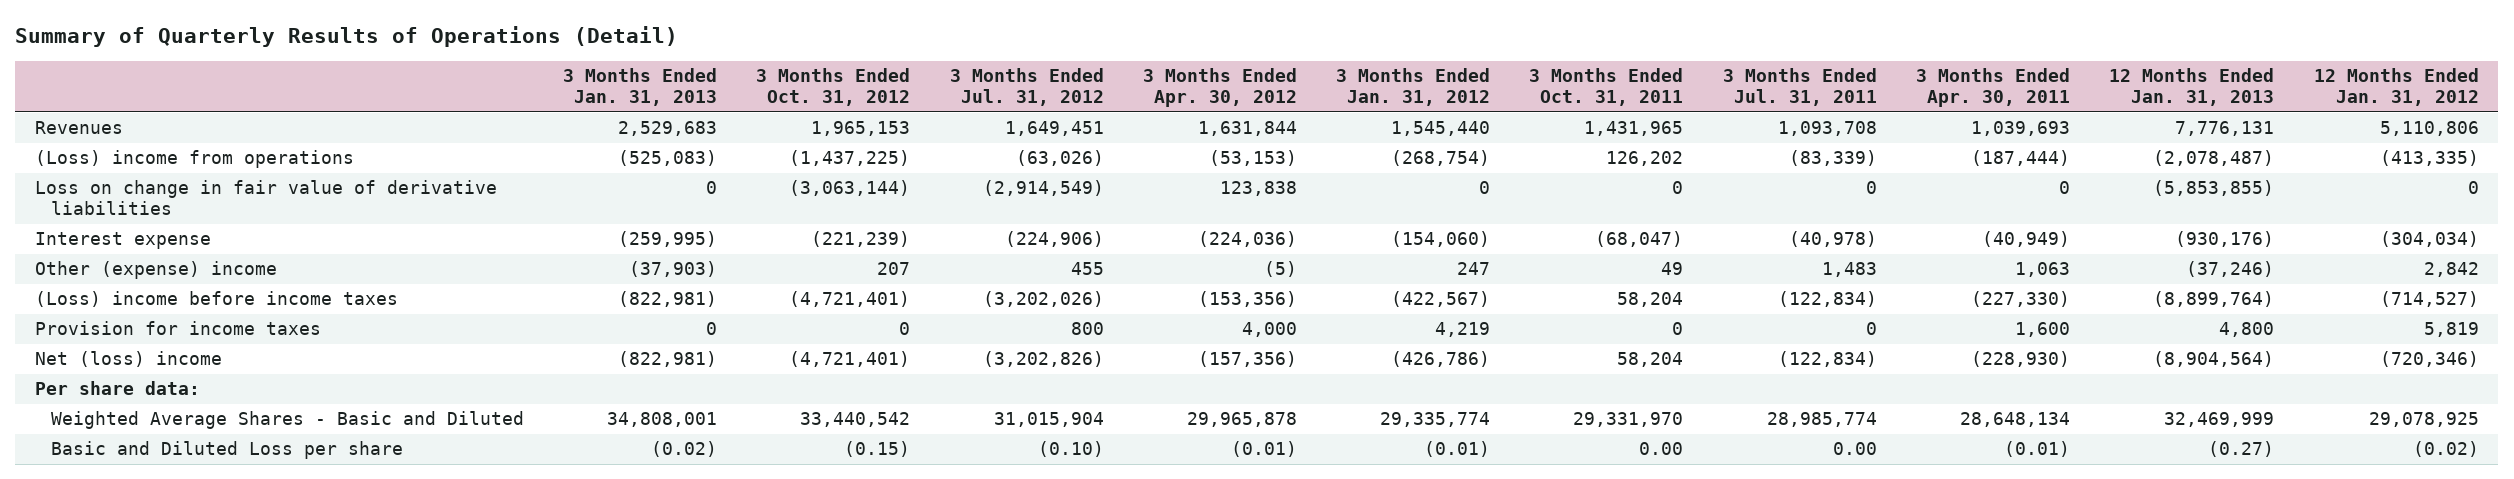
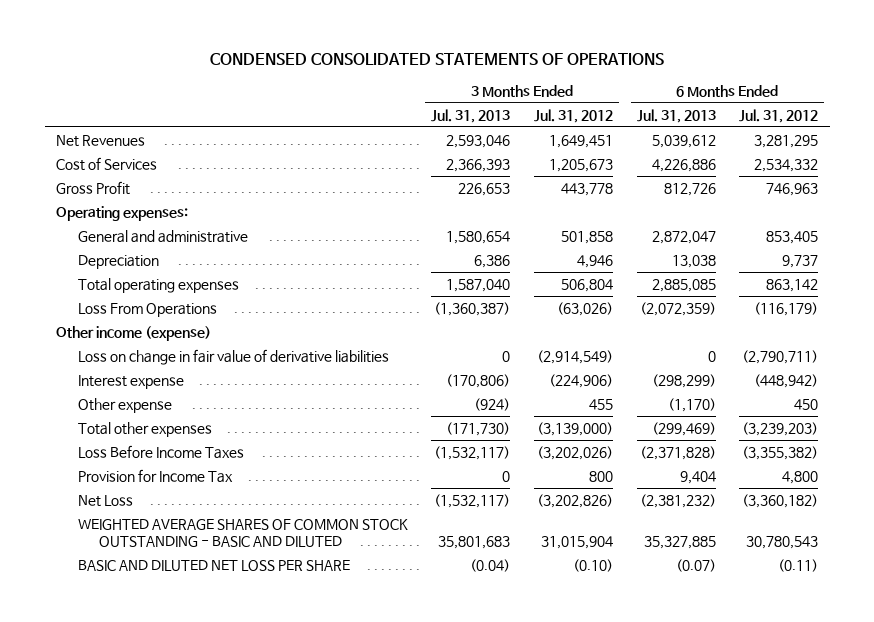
- Summary of Quarterly Results of Operations (Detail)
+ CONDENSED CONSOLIDATED STATEMENTS OF OPERATIONS
- | 3 Months Ended Jan. 31, 2013 | 3 Months Ended Oct. 31, 2012 | 3 Months Ended Jul. 31, 2012 | 3 Months Ended Apr. 30, 2012 | 3 Months Ended Jan. 31, 2012 | 3 Months Ended Oct. 31, 2011 | 3 Months Ended Jul. 31, 2011 | 3 Months Ended Apr. 30, 2011 | 12 Months Ended Jan. 31, 2013 | 12 Months Ended Jan. 31, 2012
+ | 3 Months Ended Jul. 31, 2013 | 3 Months Ended Jul. 31, 2012 | 6 Months Ended Jul. 31, 2013 | 6 Months Ended Jul. 31, 2012
- Revenues | 2,529,683 | 1,965,153 | 1,649,451 | 1,631,844 | 1,545,440 | 1,431,965 | 1,093,708 | 1,039,693 | 7,776,131 | 5,110,806
- (Loss) income from operations | (525,083) | (1,437,225) | (63,026) | (53,153) | (268,754) | 126,202 | (83,339) | (187,444) | (2,078,487) | (413,335)
+ Net Revenues | 2,593,046 | 1,649,451 | 5,039,612 | 3,281,295
+ Cost of Services | 2,366,393 | 1,205,673 | 4,226,886 | 2,534,332
+ Gross Profit | 226,653 | 443,778 | 812,726 | 746,963
+ Operating expenses:
+ General and administrative | 1,580,654 | 501,858 | 2,872,047 | 853,405
+ Depreciation | 6,386 | 4,946 | 13,038 | 9,737
+ Total operating expenses | 1,587,040 | 506,804 | 2,885,085 | 863,142
+ Loss From Operations | (1,360,387) | (63,026) | (2,072,359) | (116,179)
+ Other income (expense)
- Other (expense) income | (37,903) | 207 | 455 | (5) | 247 | 49 | 1,483 | 1,063 | (37,246) | 2,842
- (Loss) income before income taxes | (822,981) | (4,721,401) | (3,202,026) | (153,356) | (422,567) | 58,204 | (122,834) | (227,330) | (8,899,764) | (714,527)
- Provision for income taxes | 0 | 0 | 800 | 4,000 | 4,219 | 0 | 0 | 1,600 | 4,800 | 5,819
- Net (loss) income | (822,981) | (4,721,401) | (3,202,826) | (157,356) | (426,786) | 58,204 | (122,834) | (228,930) | (8,904,564) | (720,346)
- Per share data:
- Weighted Average Shares - Basic and Diluted | 34,808,001 | 33,440,542 | 31,015,904 | 29,965,878 | 29,335,774 | 29,331,970 | 28,985,774 | 28,648,134 | 32,469,999 | 29,078,925
- Basic and Diluted Loss per share | (0.02) | (0.15) | (0.10) | (0.01) | (0.01) | 0.00 | 0.00 | (0.01) | (0.27) | (0.02)
+ Other expense | (924) | 455 | (1,170) | 450
+ Total other expenses | (171,730) | (3,139,000) | (299,469) | (3,239,203)
+ Loss Before Income Taxes | (1,532,117) | (3,202,026) | (2,371,828) | (3,355,382)
+ Provision for Income Tax | 0 | 800 | 9,404 | 4,800
+ Net Loss | (1,532,117) | (3,202,826) | (2,381,232) | (3,360,182)
+ WEIGHTED AVERAGE SHARES OF COMMON STOCK OUTSTANDING - BASIC AND DILUTED | 35,801,683 | 31,015,904 | 35,327,885 | 30,780,543
+ BASIC AND DILUTED NET LOSS PER SHARE | (0.04) | (0.10) | (0.07) | (0.11)

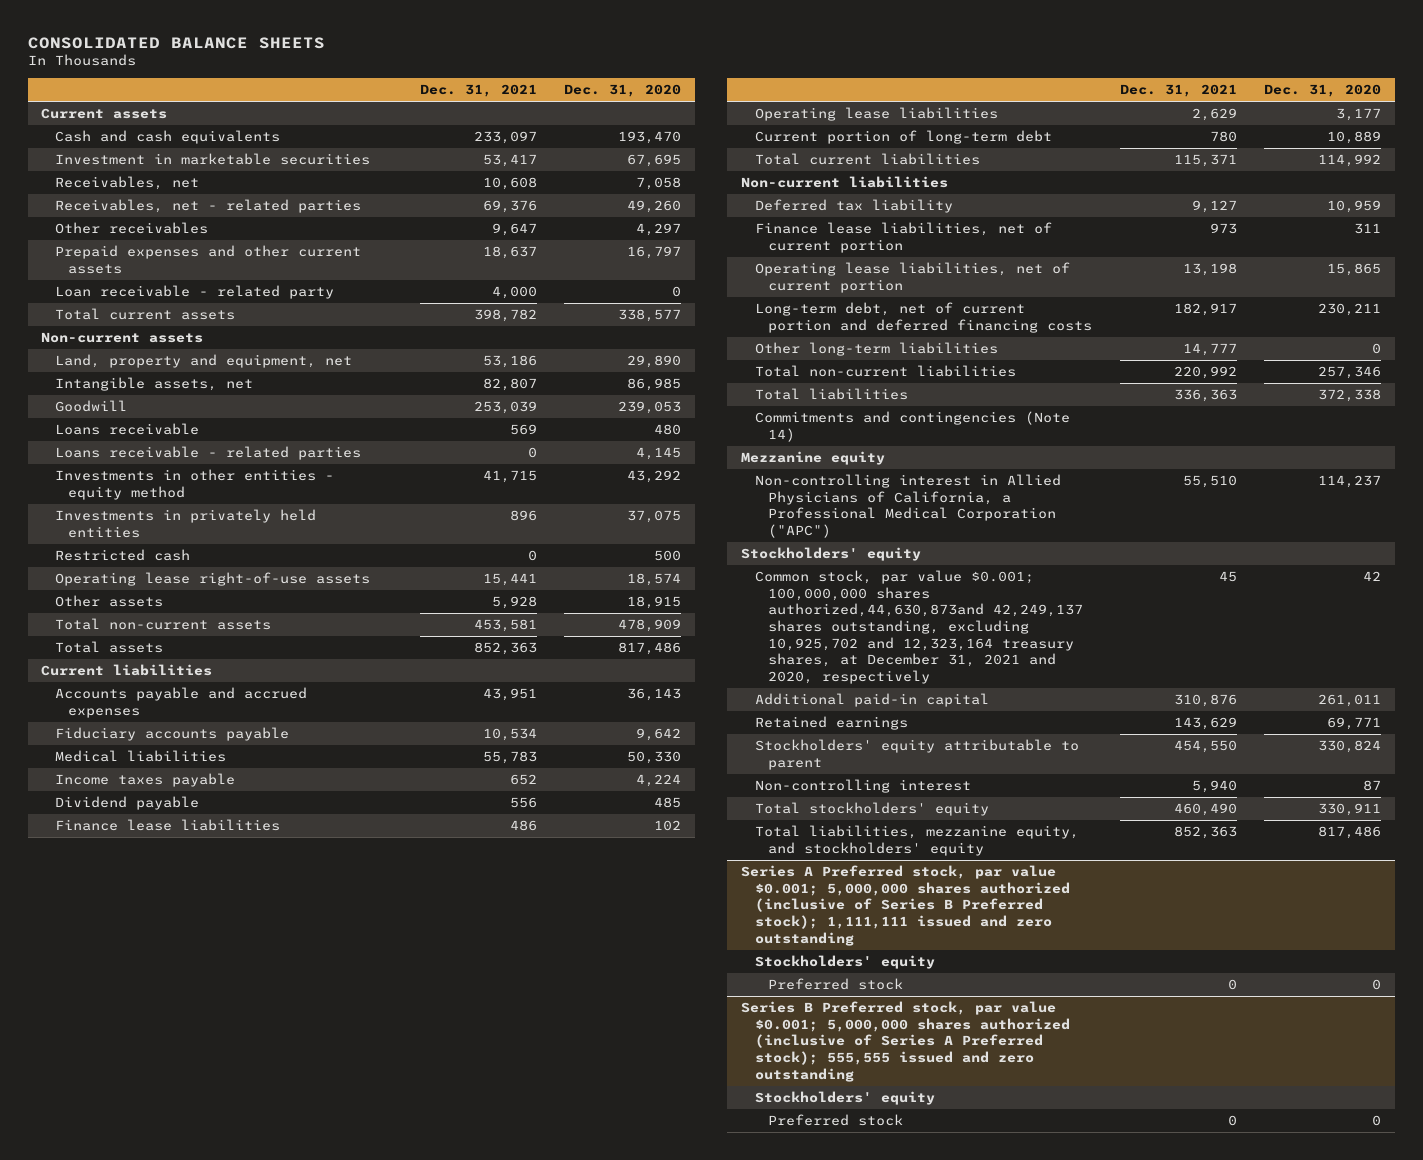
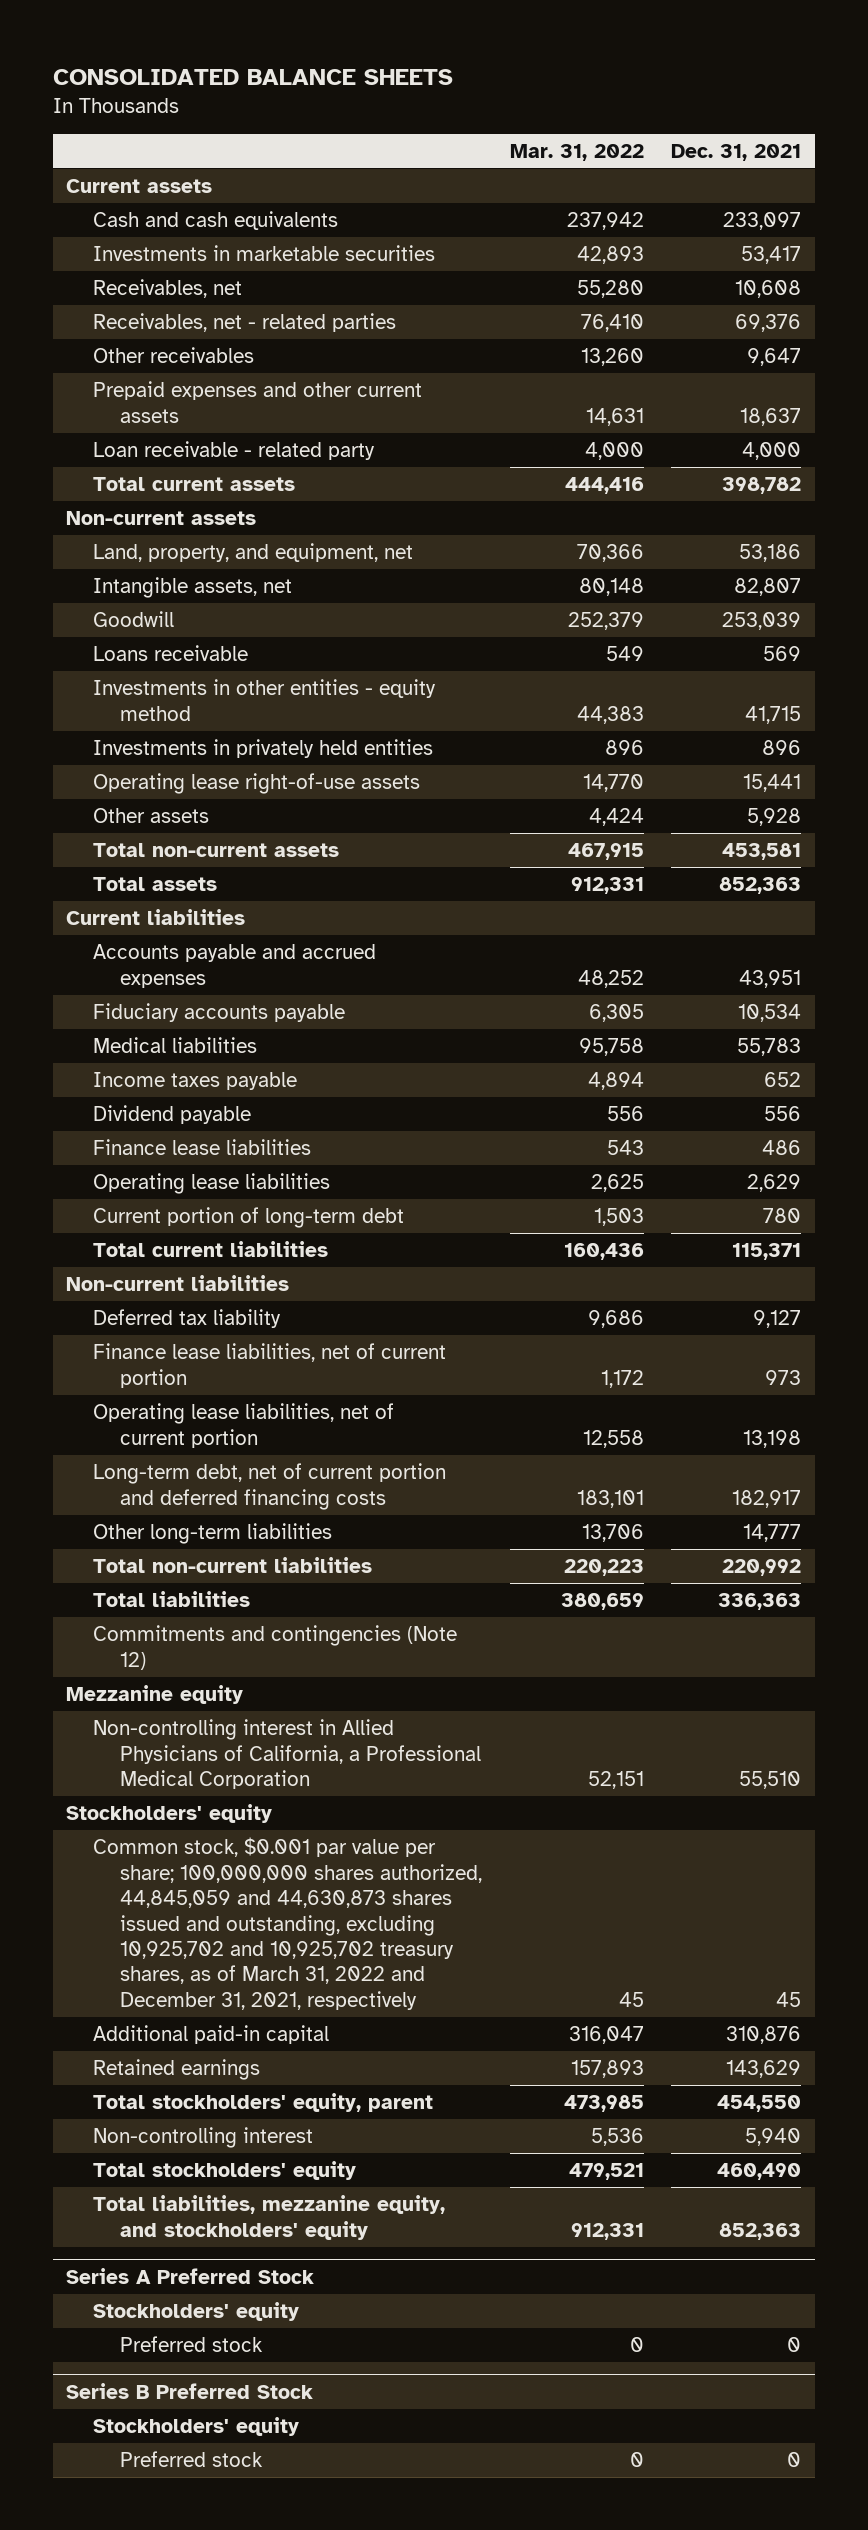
- | Dec. 31, 2021 | Dec. 31, 2020
+ | Mar. 31, 2022 | Dec. 31, 2021
- Investment in marketable securities | 53,417 | 67,695
+ Investments in marketable securities | 42,893 | 53,417
- Land, property and equipment, net | 53,186 | 29,890
+ Land, property, and equipment, net | 70,366 | 53,186
- Loans receivable - related parties | 0 | 4,145
- Restricted cash | 0 | 500
- Commitments and contingencies (Note 14)
+ Commitments and contingencies (Note 12)
- Non-controlling interest in Allied Physicians of California, a Professional Medical Corporation ("APC") | 55,510 | 114,237
+ Non-controlling interest in Allied Physicians of California, a Professional Medical Corporation | 52,151 | 55,510
- Common stock, par value $0.001; 100,000,000 shares authorized,44,630,873and 42,249,137 shares outstanding, excluding 10,925,702 and 12,323,164 treasury shares, at December 31, 2021 and 2020, respectively | 45 | 42
+ Common stock, $0.001 par value per share; 100,000,000 shares authorized, 44,845,059 and 44,630,873 shares issued and outstanding, excluding 10,925,702 and 10,925,702 treasury shares, as of March 31, 2022 and December 31, 2021, respectively | 45 | 45
- Stockholders' equity attributable to parent | 454,550 | 330,824
+ Total stockholders' equity, parent | 473,985 | 454,550
- Series A Preferred stock, par value $0.001; 5,000,000 shares authorized (inclusive of Series B Preferred stock); 1,111,111 issued and zero outstanding
+ Series A Preferred Stock
- Series B Preferred stock, par value $0.001; 5,000,000 shares authorized (inclusive of Series A Preferred stock); 555,555 issued and zero outstanding
+ Series B Preferred Stock

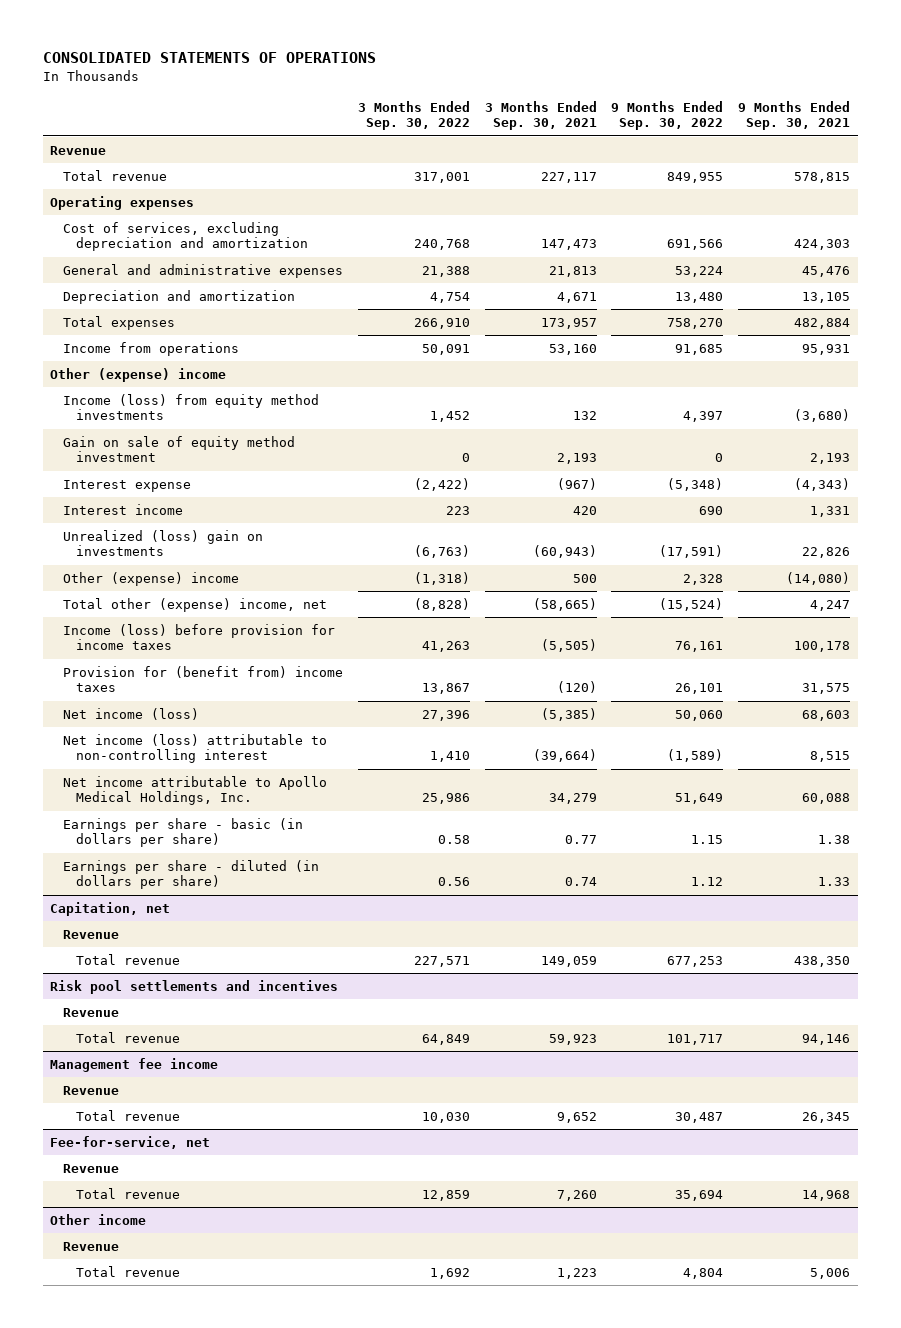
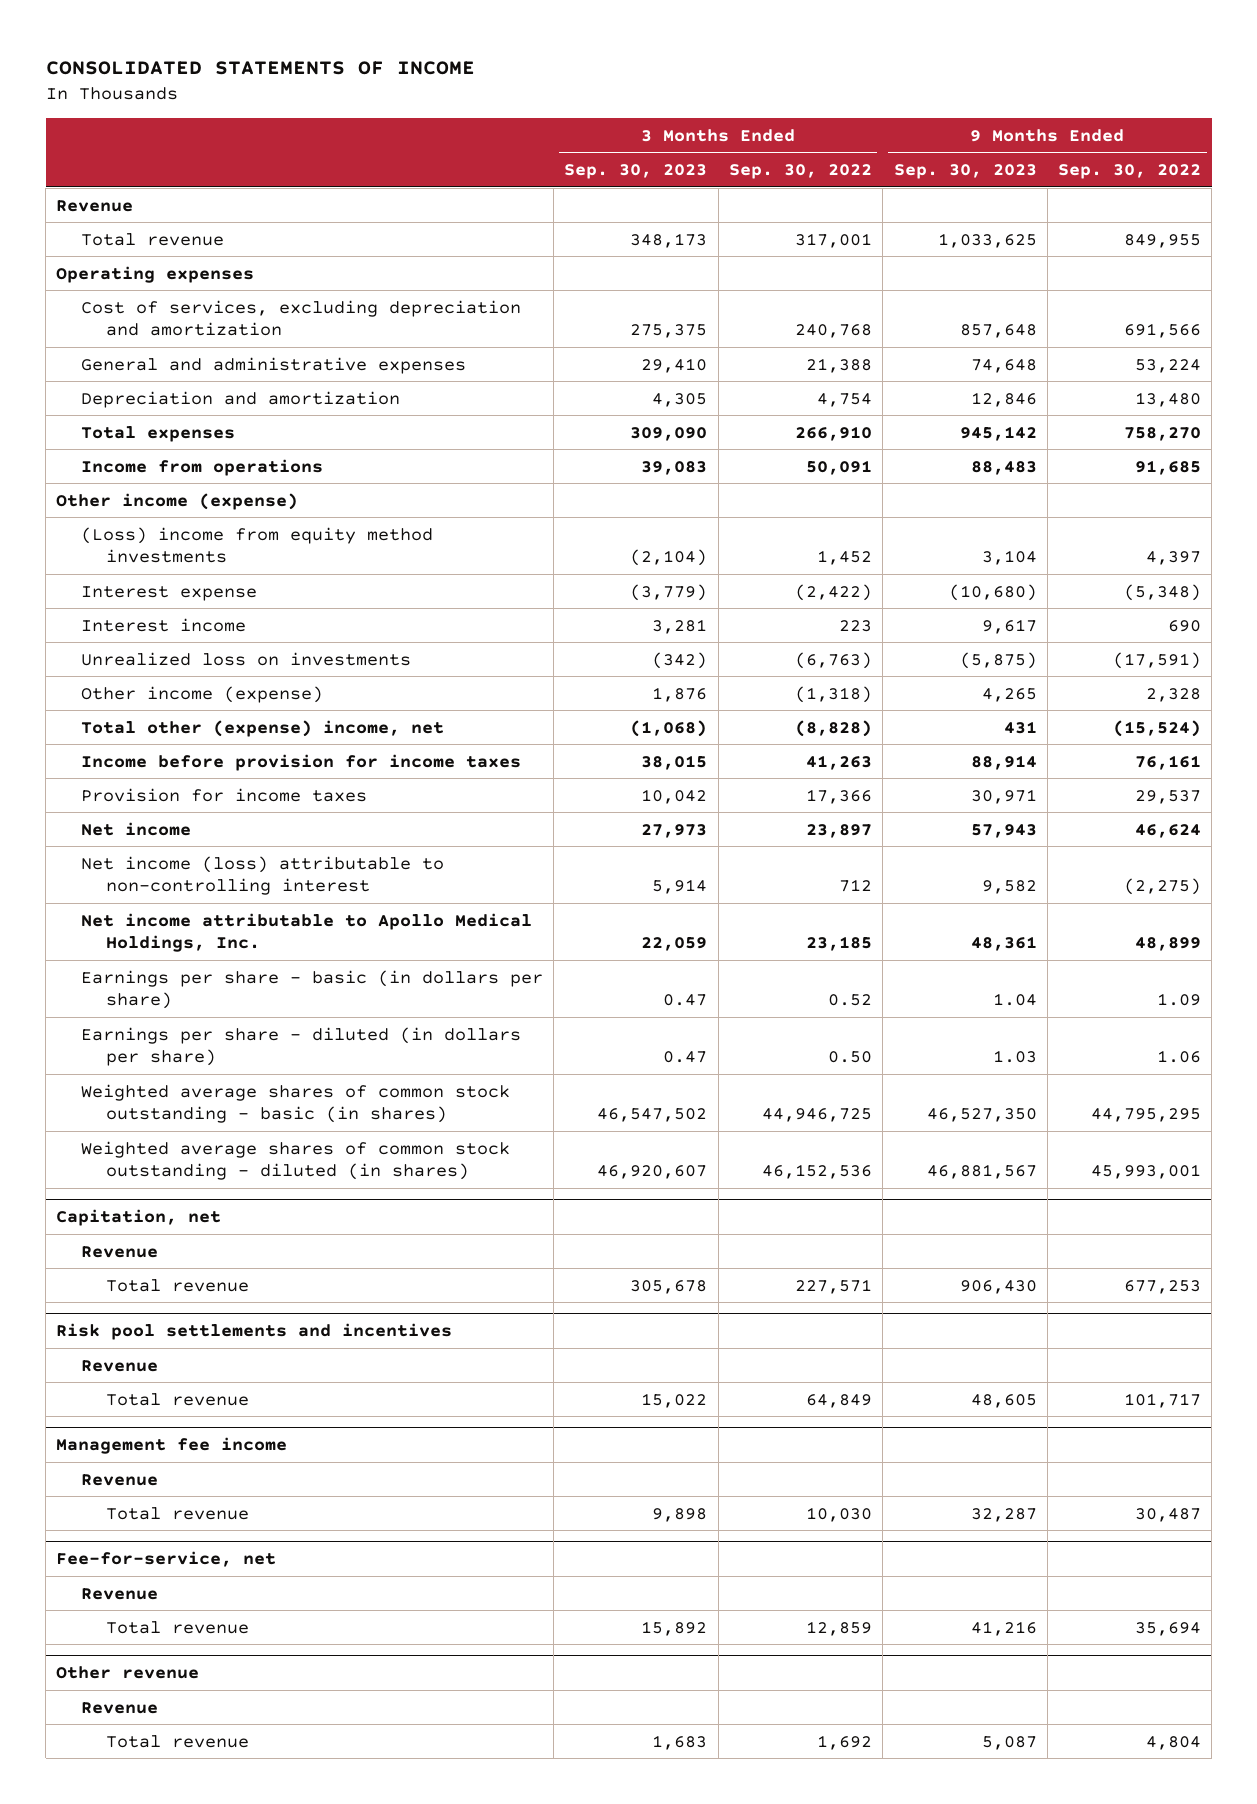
- CONSOLIDATED STATEMENTS OF OPERATIONS
+ CONSOLIDATED STATEMENTS OF INCOME
- | 3 Months Ended Sep. 30, 2022 | 3 Months Ended Sep. 30, 2021 | 9 Months Ended Sep. 30, 2022 | 9 Months Ended Sep. 30, 2021
+ | 3 Months Ended Sep. 30, 2023 | 3 Months Ended Sep. 30, 2022 | 9 Months Ended Sep. 30, 2023 | 9 Months Ended Sep. 30, 2022
- Other (expense) income
- Income (loss) from equity method investments | 1,452 | 132 | 4,397 | (3,680)
- Gain on sale of equity method investment | 0 | 2,193 | 0 | 2,193
+ Other income (expense)
+ (Loss) income from equity method investments | (2,104) | 1,452 | 3,104 | 4,397
- Unrealized (loss) gain on investments | (6,763) | (60,943) | (17,591) | 22,826
- Other (expense) income | (1,318) | 500 | 2,328 | (14,080)
+ Unrealized loss on investments | (342) | (6,763) | (5,875) | (17,591)
+ Other income (expense) | 1,876 | (1,318) | 4,265 | 2,328
- Income (loss) before provision for income taxes | 41,263 | (5,505) | 76,161 | 100,178
- Provision for (benefit from) income taxes | 13,867 | (120) | 26,101 | 31,575
- Net income (loss) | 27,396 | (5,385) | 50,060 | 68,603
- Net income (loss) attributable to non-controlling interest | 1,410 | (39,664) | (1,589) | 8,515
- Net income attributable to Apollo Medical Holdings, Inc. | 25,986 | 34,279 | 51,649 | 60,088
- Earnings per share - basic (in dollars per share) | 0.58 | 0.77 | 1.15 | 1.38
- Earnings per share - diluted (in dollars per share) | 0.56 | 0.74 | 1.12 | 1.33
+ Income before provision for income taxes | 38,015 | 41,263 | 88,914 | 76,161
+ Provision for income taxes | 10,042 | 17,366 | 30,971 | 29,537
+ Net income | 27,973 | 23,897 | 57,943 | 46,624
+ Net income (loss) attributable to non-controlling interest | 5,914 | 712 | 9,582 | (2,275)
+ Net income attributable to Apollo Medical Holdings, Inc. | 22,059 | 23,185 | 48,361 | 48,899
+ Earnings per share - basic (in dollars per share) | 0.47 | 0.52 | 1.04 | 1.09
+ Earnings per share - diluted (in dollars per share) | 0.47 | 0.50 | 1.03 | 1.06
+ Weighted average shares of common stock outstanding - basic (in shares) | 46,547,502 | 44,946,725 | 46,527,350 | 44,795,295
+ Weighted average shares of common stock outstanding - diluted (in shares) | 46,920,607 | 46,152,536 | 46,881,567 | 45,993,001
- Other income
+ Other revenue

